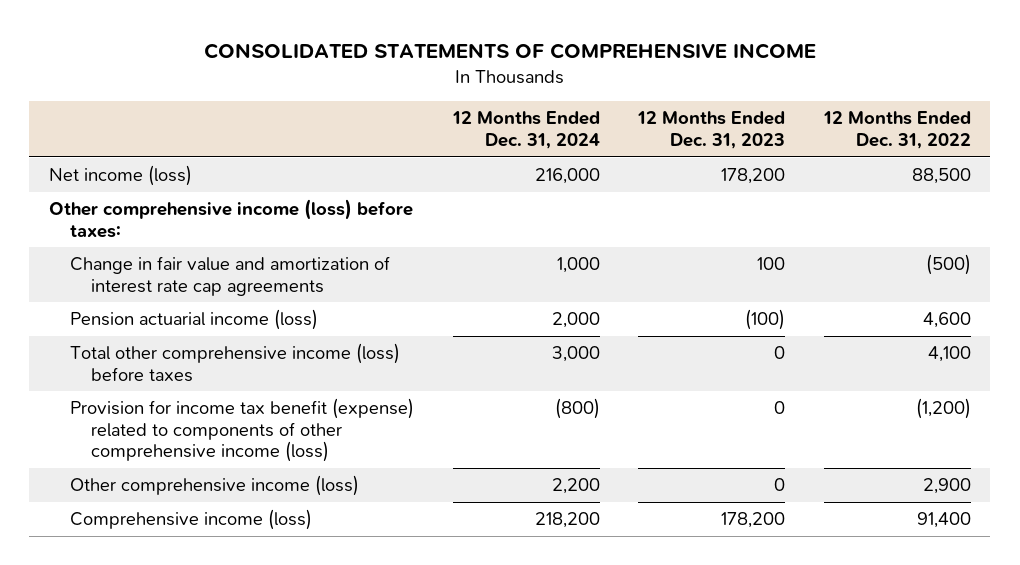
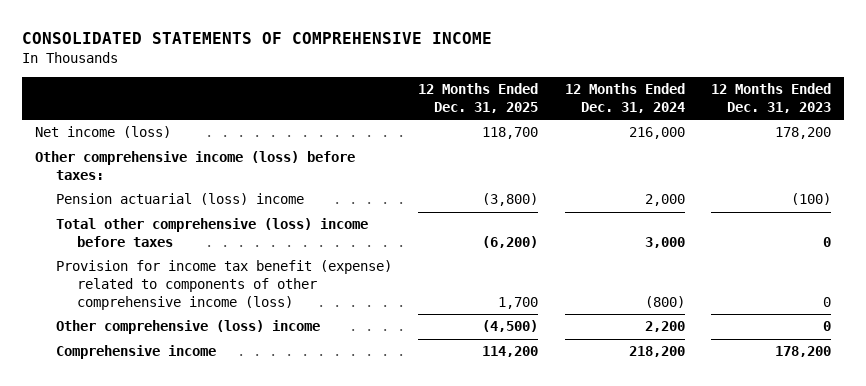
- | 12 Months Ended Dec. 31, 2024 | 12 Months Ended Dec. 31, 2023 | 12 Months Ended Dec. 31, 2022
+ | 12 Months Ended Dec. 31, 2025 | 12 Months Ended Dec. 31, 2024 | 12 Months Ended Dec. 31, 2023
- Change in fair value and amortization of interest rate cap agreements | 1,000 | 100 | (500)
- Pension actuarial income (loss) | 2,000 | (100) | 4,600
- Total other comprehensive income (loss) before taxes | 3,000 | 0 | 4,100
+ Pension actuarial (loss) income | (3,800) | 2,000 | (100)
+ Total other comprehensive (loss) income before taxes | (6,200) | 3,000 | 0
- Other comprehensive income (loss) | 2,200 | 0 | 2,900
- Comprehensive income (loss) | 218,200 | 178,200 | 91,400
+ Other comprehensive (loss) income | (4,500) | 2,200 | 0
+ Comprehensive income | 114,200 | 218,200 | 178,200

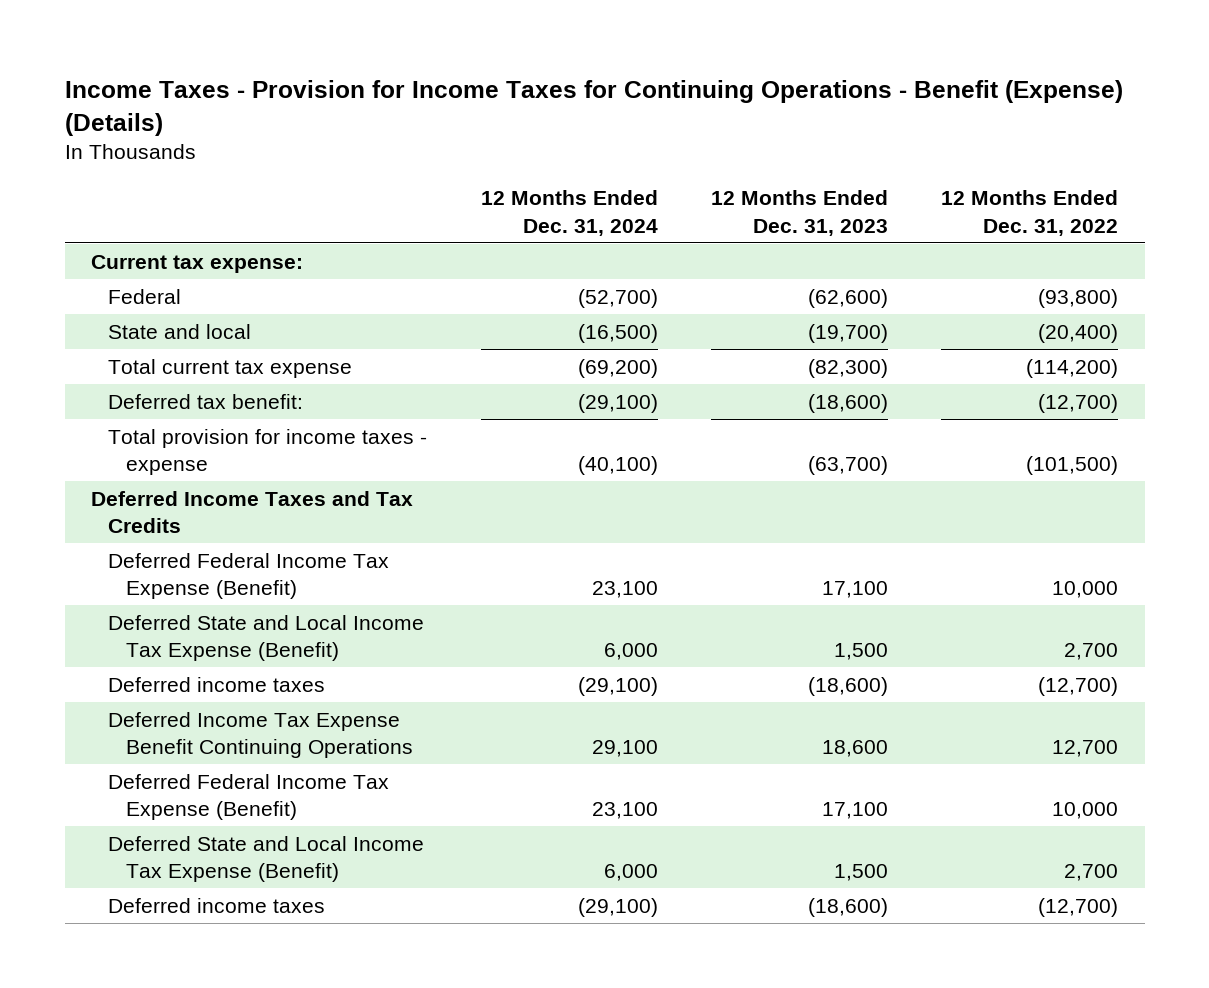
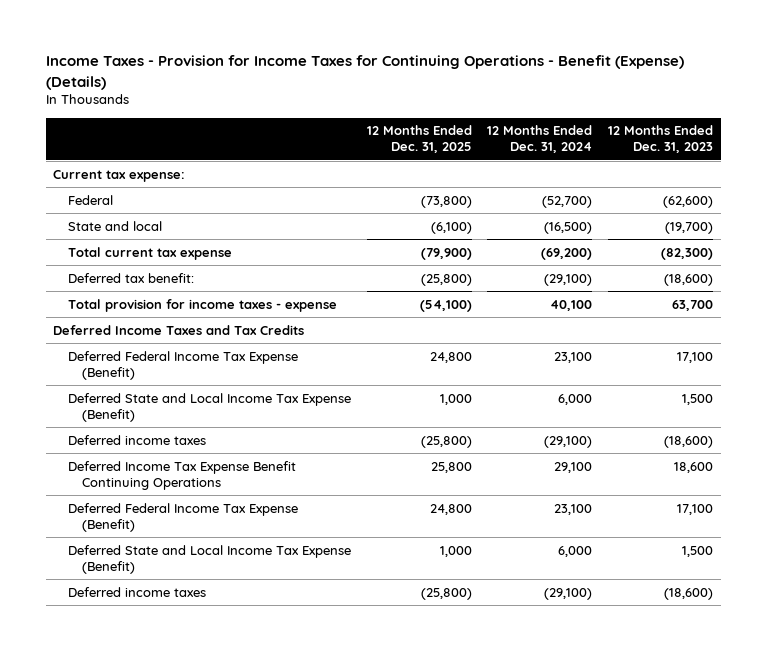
- | 12 Months Ended Dec. 31, 2024 | 12 Months Ended Dec. 31, 2023 | 12 Months Ended Dec. 31, 2022
+ | 12 Months Ended Dec. 31, 2025 | 12 Months Ended Dec. 31, 2024 | 12 Months Ended Dec. 31, 2023
- Total provision for income taxes - expense | (40,100) | (63,700) | (101,500)
+ Total provision for income taxes - expense | (54,100) | 40,100 | 63,700

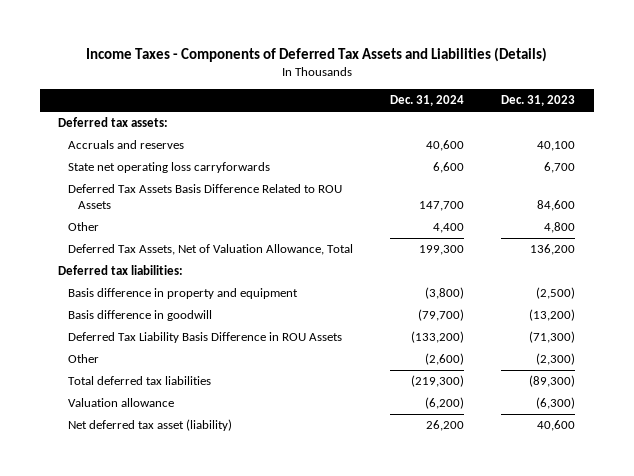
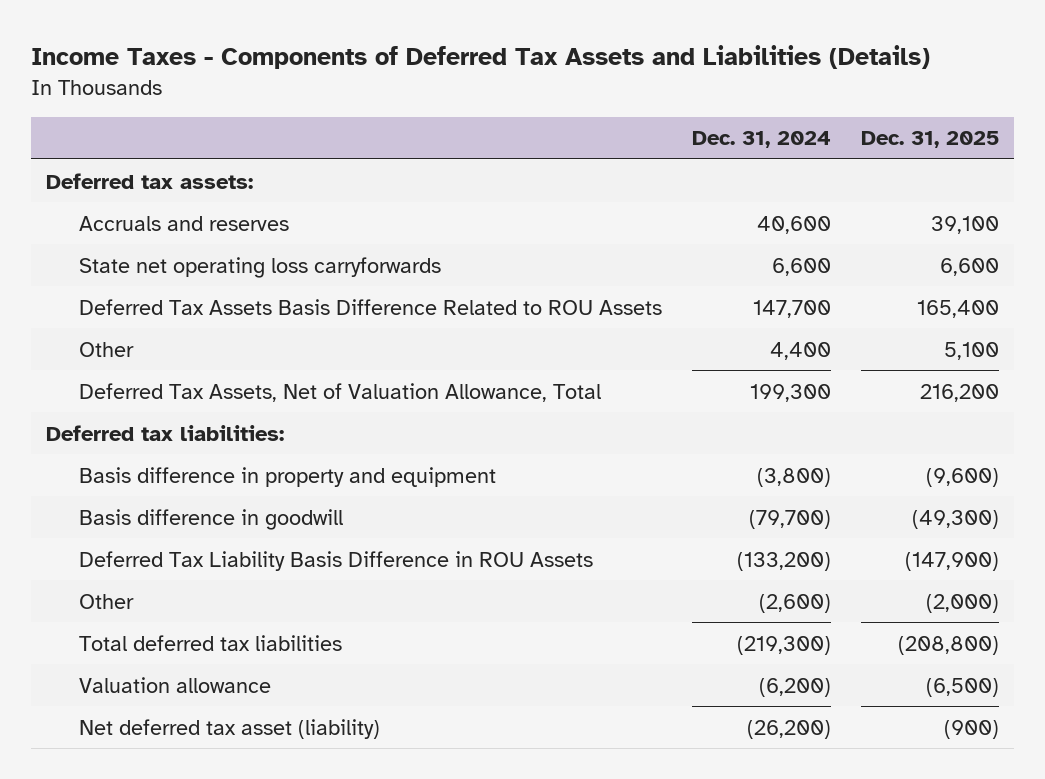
- | Dec. 31, 2024 | Dec. 31, 2023
+ | Dec. 31, 2024 | Dec. 31, 2025
- Net deferred tax asset (liability) | 26,200 | 40,600
+ Net deferred tax asset (liability) | (26,200) | (900)

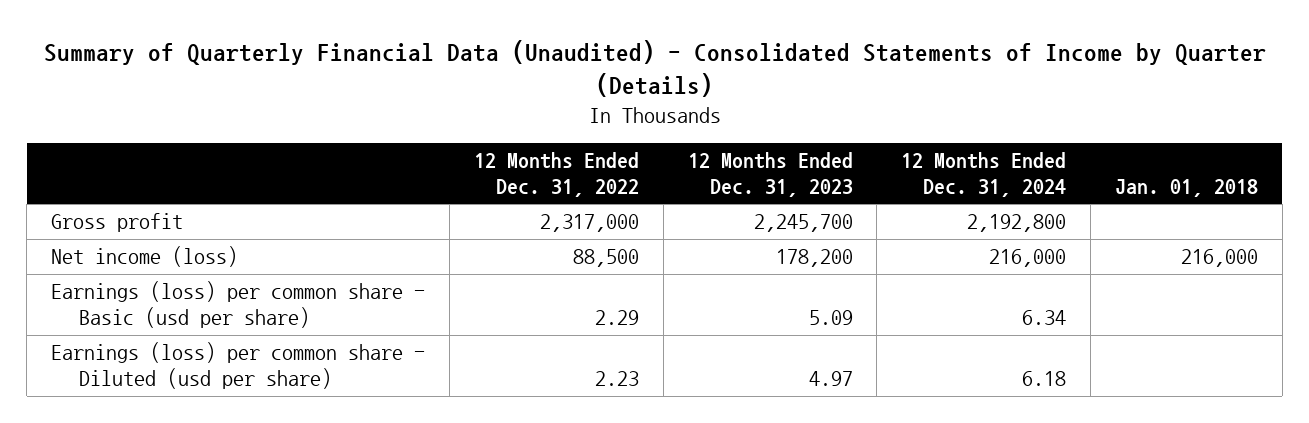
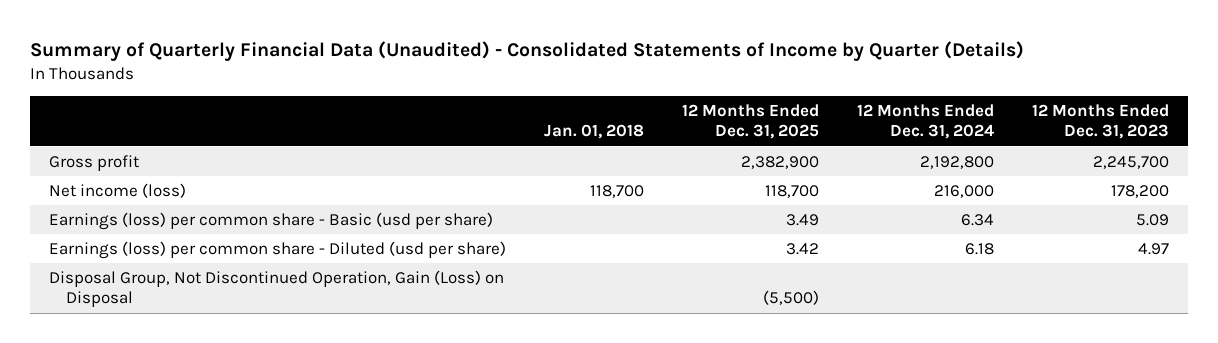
- | 12 Months Ended Dec. 31, 2022 | 12 Months Ended Dec. 31, 2023 | 12 Months Ended Dec. 31, 2024 | Jan. 01, 2018
+ | Jan. 01, 2018 | 12 Months Ended Dec. 31, 2025 | 12 Months Ended Dec. 31, 2024 | 12 Months Ended Dec. 31, 2023
- Net income (loss) | 88,500 | 178,200 | 216,000 | 216,000
+ Net income (loss) | 118,700 | 118,700 | 216,000 | 178,200
+ Disposal Group, Not Discontinued Operation, Gain (Loss) on Disposal | | (5,500) | |

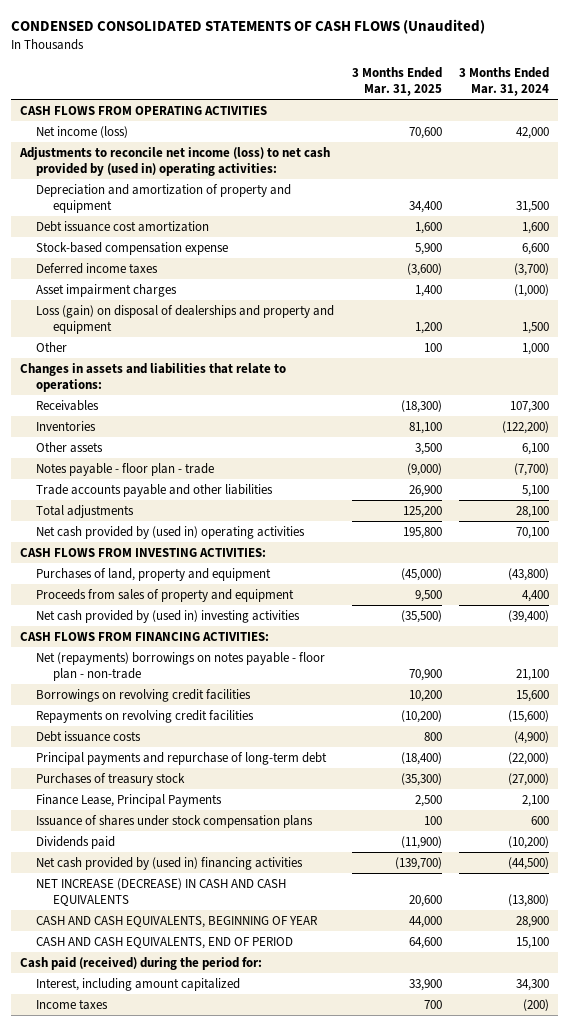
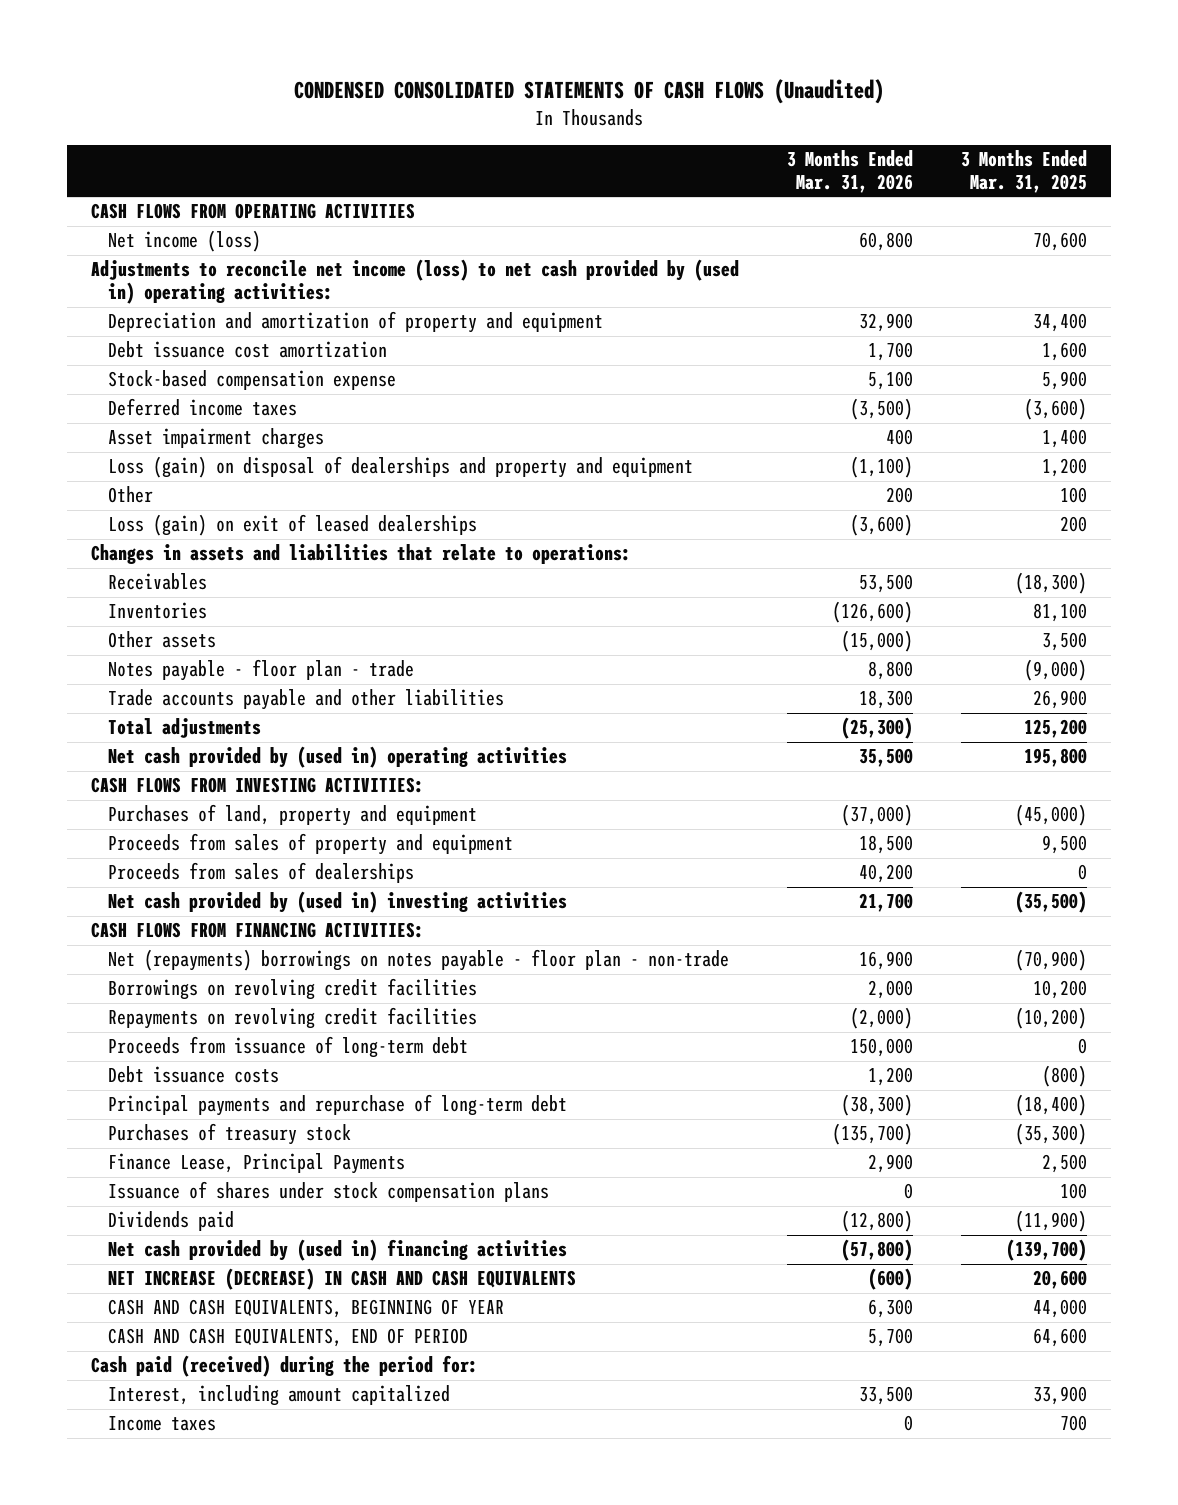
- | 3 Months Ended Mar. 31, 2025 | 3 Months Ended Mar. 31, 2024
+ | 3 Months Ended Mar. 31, 2026 | 3 Months Ended Mar. 31, 2025
+ Loss (gain) on exit of leased dealerships | (3,600) | 200
+ Proceeds from sales of dealerships | 40,200 | 0
- Net (repayments) borrowings on notes payable - floor plan - non-trade | 70,900 | 21,100
+ Net (repayments) borrowings on notes payable - floor plan - non-trade | 16,900 | (70,900)
- Debt issuance costs | 800 | (4,900)
+ Proceeds from issuance of long-term debt | 150,000 | 0
+ Debt issuance costs | 1,200 | (800)

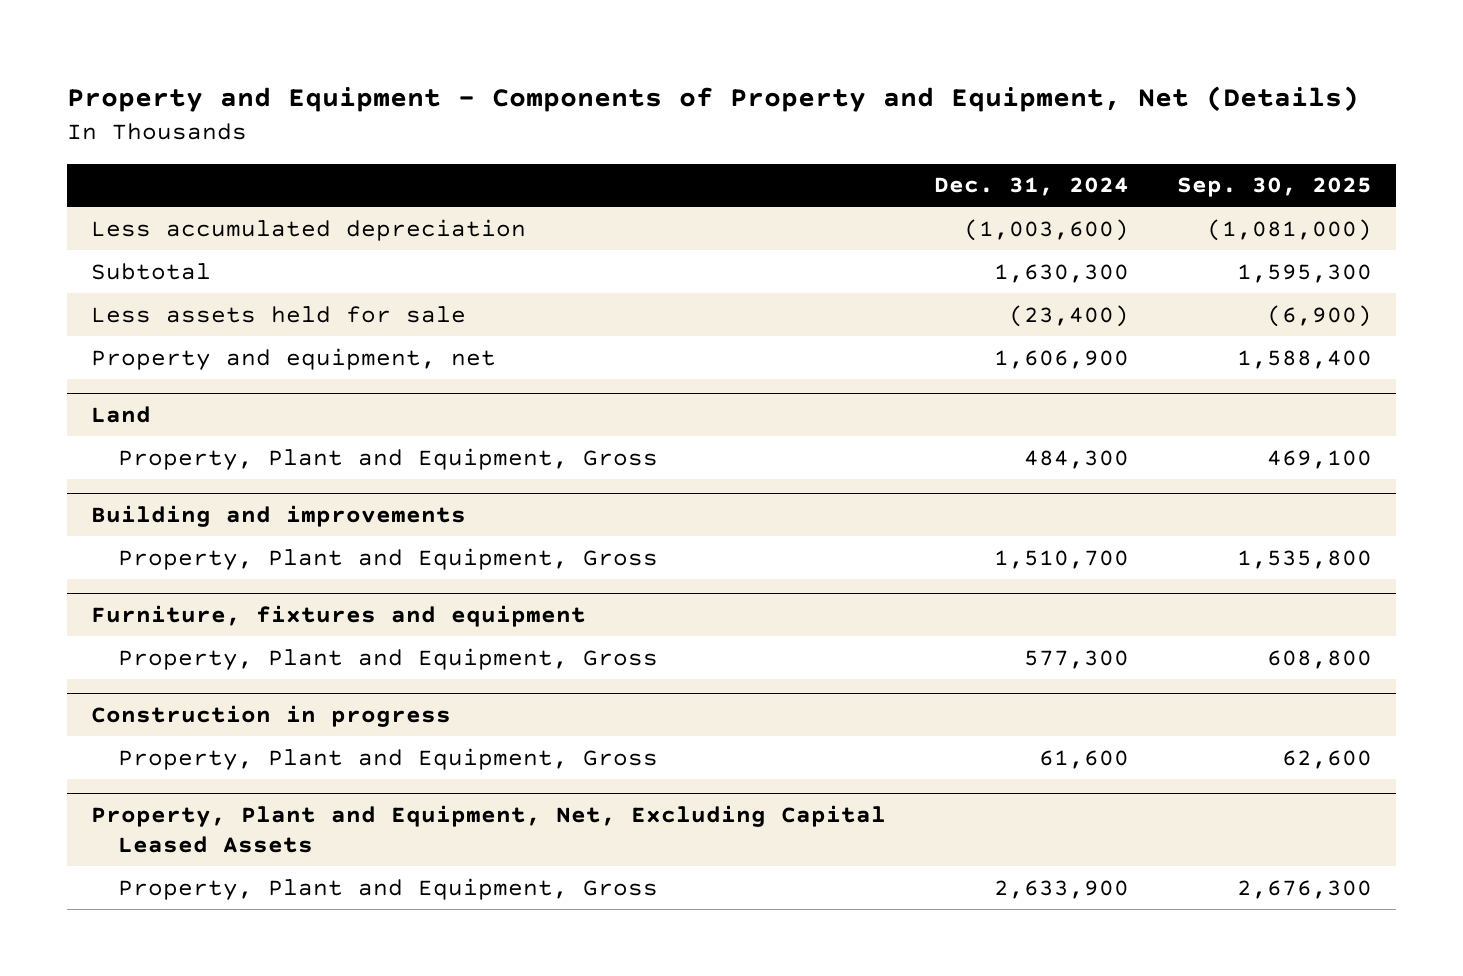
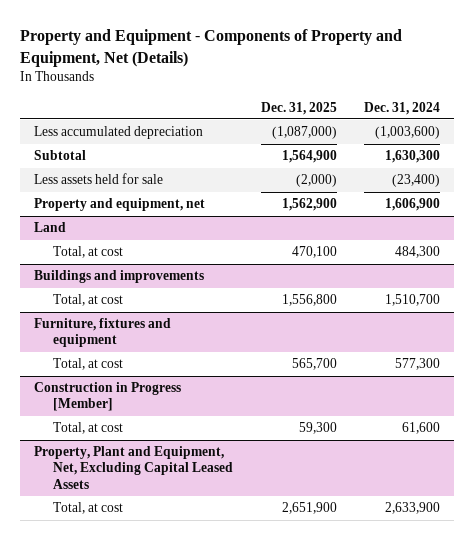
- | Dec. 31, 2024 | Sep. 30, 2025
+ | Dec. 31, 2025 | Dec. 31, 2024
@ Land
- Property, Plant and Equipment, Gross | 484,300 | 469,100
- Building and improvements
- Property, Plant and Equipment, Gross | 1,510,700 | 1,535,800
@ Land
+ Total, at cost | 470,100 | 484,300
+ Buildings and improvements
+ Total, at cost | 1,556,800 | 1,510,700
@ Furniture, fixtures and equipment
- Property, Plant and Equipment, Gross | 577,300 | 608,800
- Construction in progress
- Property, Plant and Equipment, Gross | 61,600 | 62,600
@ Furniture, fixtures and equipment
+ Total, at cost | 565,700 | 577,300
+ Construction in Progress [Member]
+ Total, at cost | 59,300 | 61,600
@ Property, Plant and Equipment, Net, Excluding Capital Leased Assets
- Property, Plant and Equipment, Gross | 2,633,900 | 2,676,300
+ Total, at cost | 2,651,900 | 2,633,900

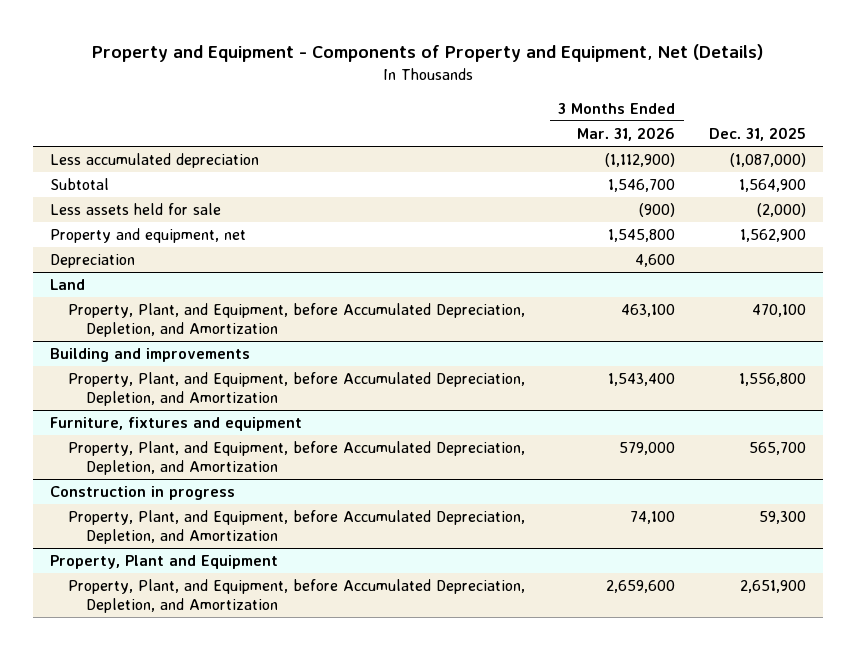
- | Dec. 31, 2025 | Dec. 31, 2024
+ | 3 Months Ended Mar. 31, 2026 | Dec. 31, 2025
+ Depreciation | 4,600 |
@ Land
- Total, at cost | 470,100 | 484,300
- Buildings and improvements
- Total, at cost | 1,556,800 | 1,510,700
@ Land
+ Property, Plant, and Equipment, before Accumulated Depreciation, Depletion, and Amortization | 463,100 | 470,100
+ Building and improvements
+ Property, Plant, and Equipment, before Accumulated Depreciation, Depletion, and Amortization | 1,543,400 | 1,556,800
@ Furniture, fixtures and equipment
- Total, at cost | 565,700 | 577,300
- Construction in Progress [Member]
- Total, at cost | 59,300 | 61,600
- Property, Plant and Equipment, Net, Excluding Capital Leased Assets
- Total, at cost | 2,651,900 | 2,633,900
@ Furniture, fixtures and equipment
+ Property, Plant, and Equipment, before Accumulated Depreciation, Depletion, and Amortization | 579,000 | 565,700
+ Construction in progress
+ Property, Plant, and Equipment, before Accumulated Depreciation, Depletion, and Amortization | 74,100 | 59,300
+ Property, Plant and Equipment
+ Property, Plant, and Equipment, before Accumulated Depreciation, Depletion, and Amortization | 2,659,600 | 2,651,900

